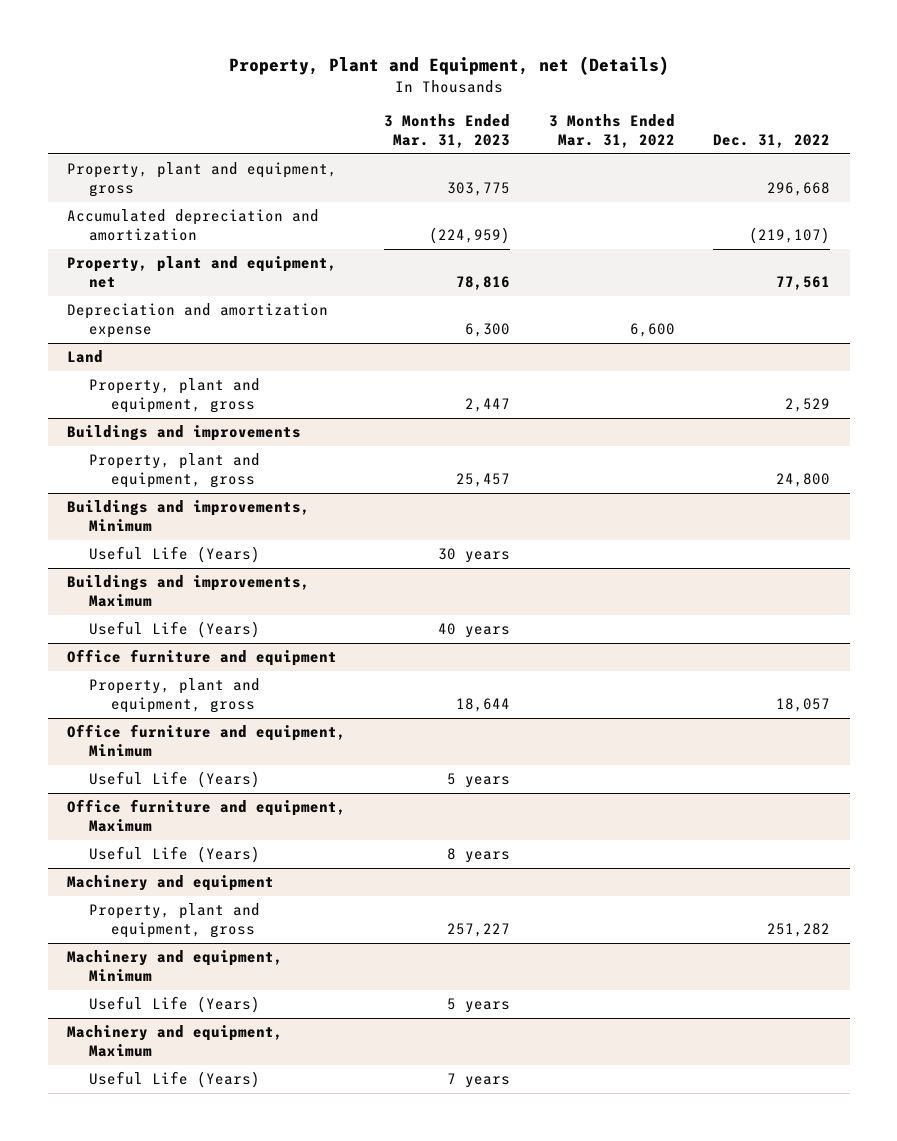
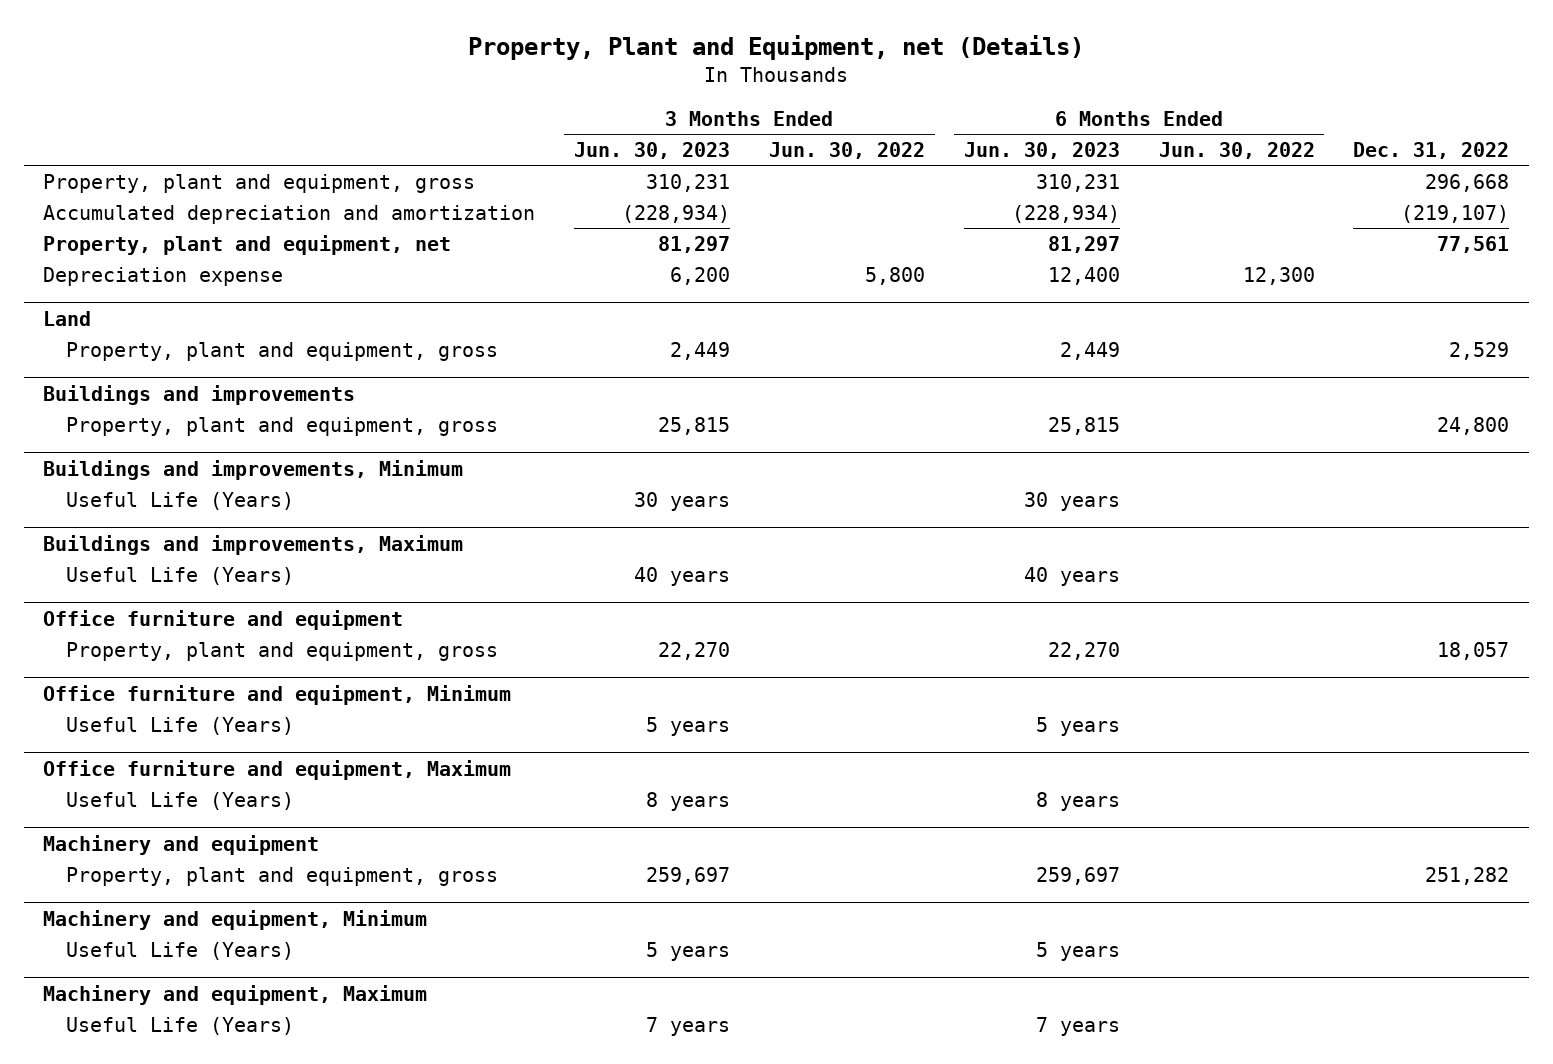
- | 3 Months Ended Mar. 31, 2023 | 3 Months Ended Mar. 31, 2022 | Dec. 31, 2022
+ | 3 Months Ended Jun. 30, 2023 | 3 Months Ended Jun. 30, 2022 | 6 Months Ended Jun. 30, 2023 | 6 Months Ended Jun. 30, 2022 | Dec. 31, 2022
- Depreciation and amortization expense | 6,300 | 6,600 |
+ Depreciation expense | 6,200 | 5,800 | 12,400 | 12,300 |

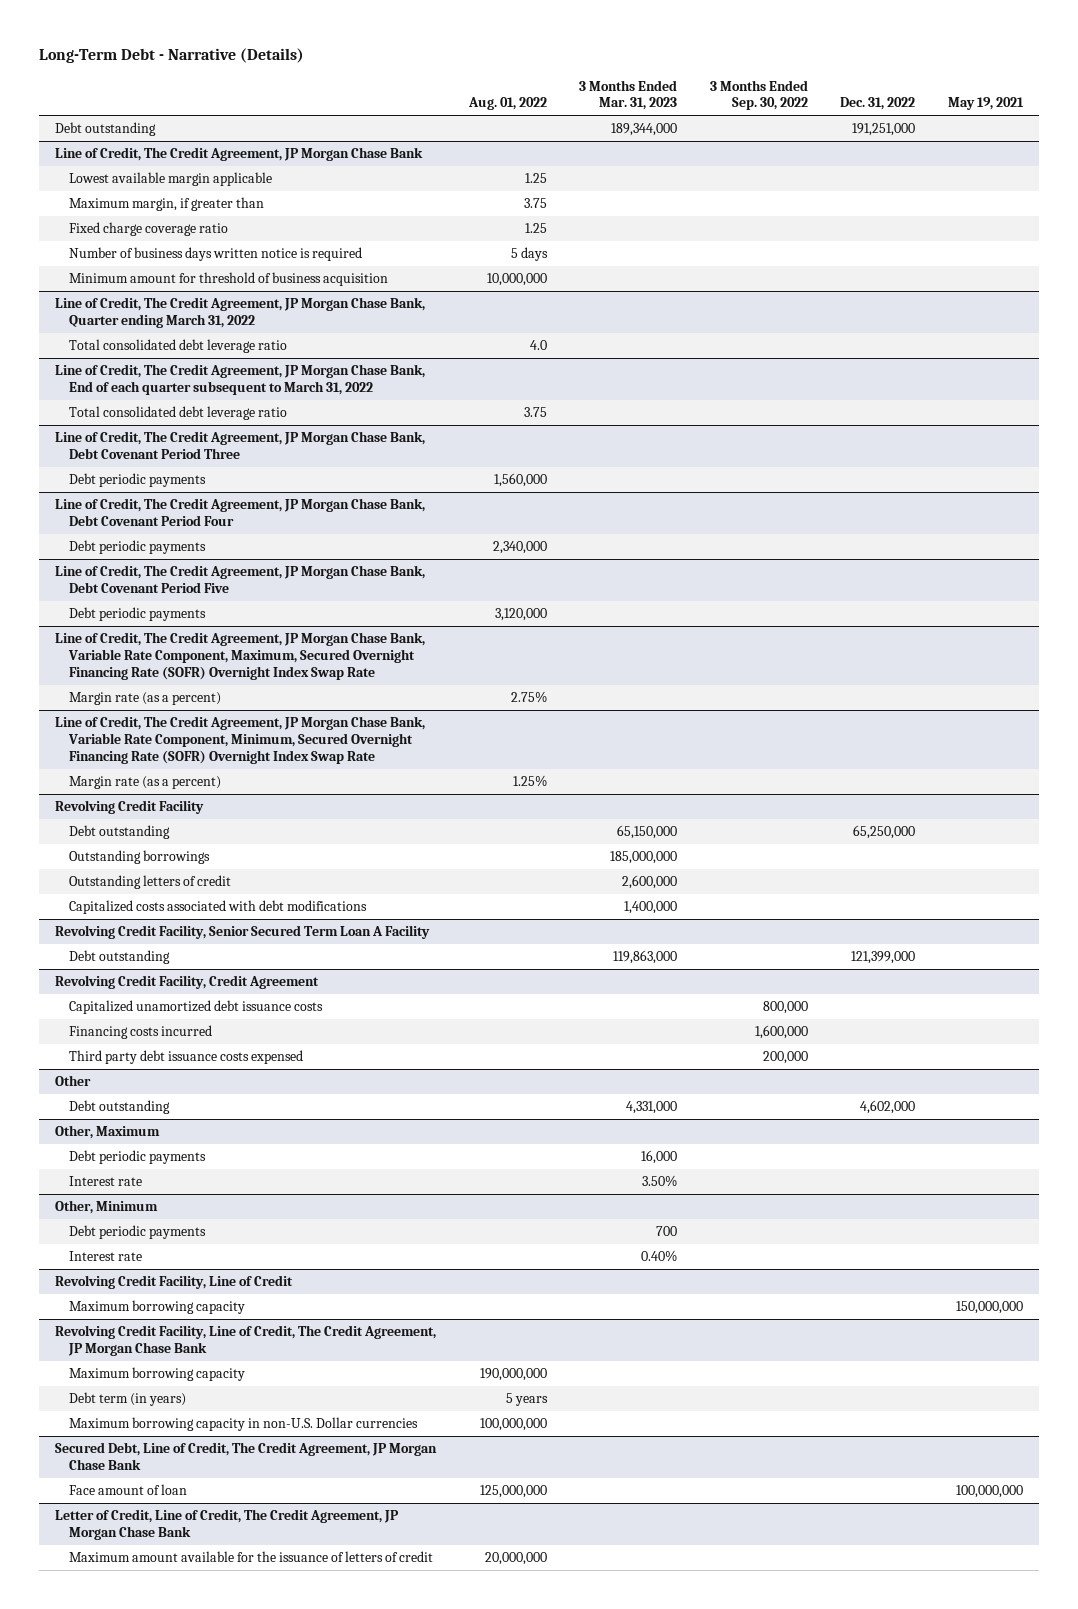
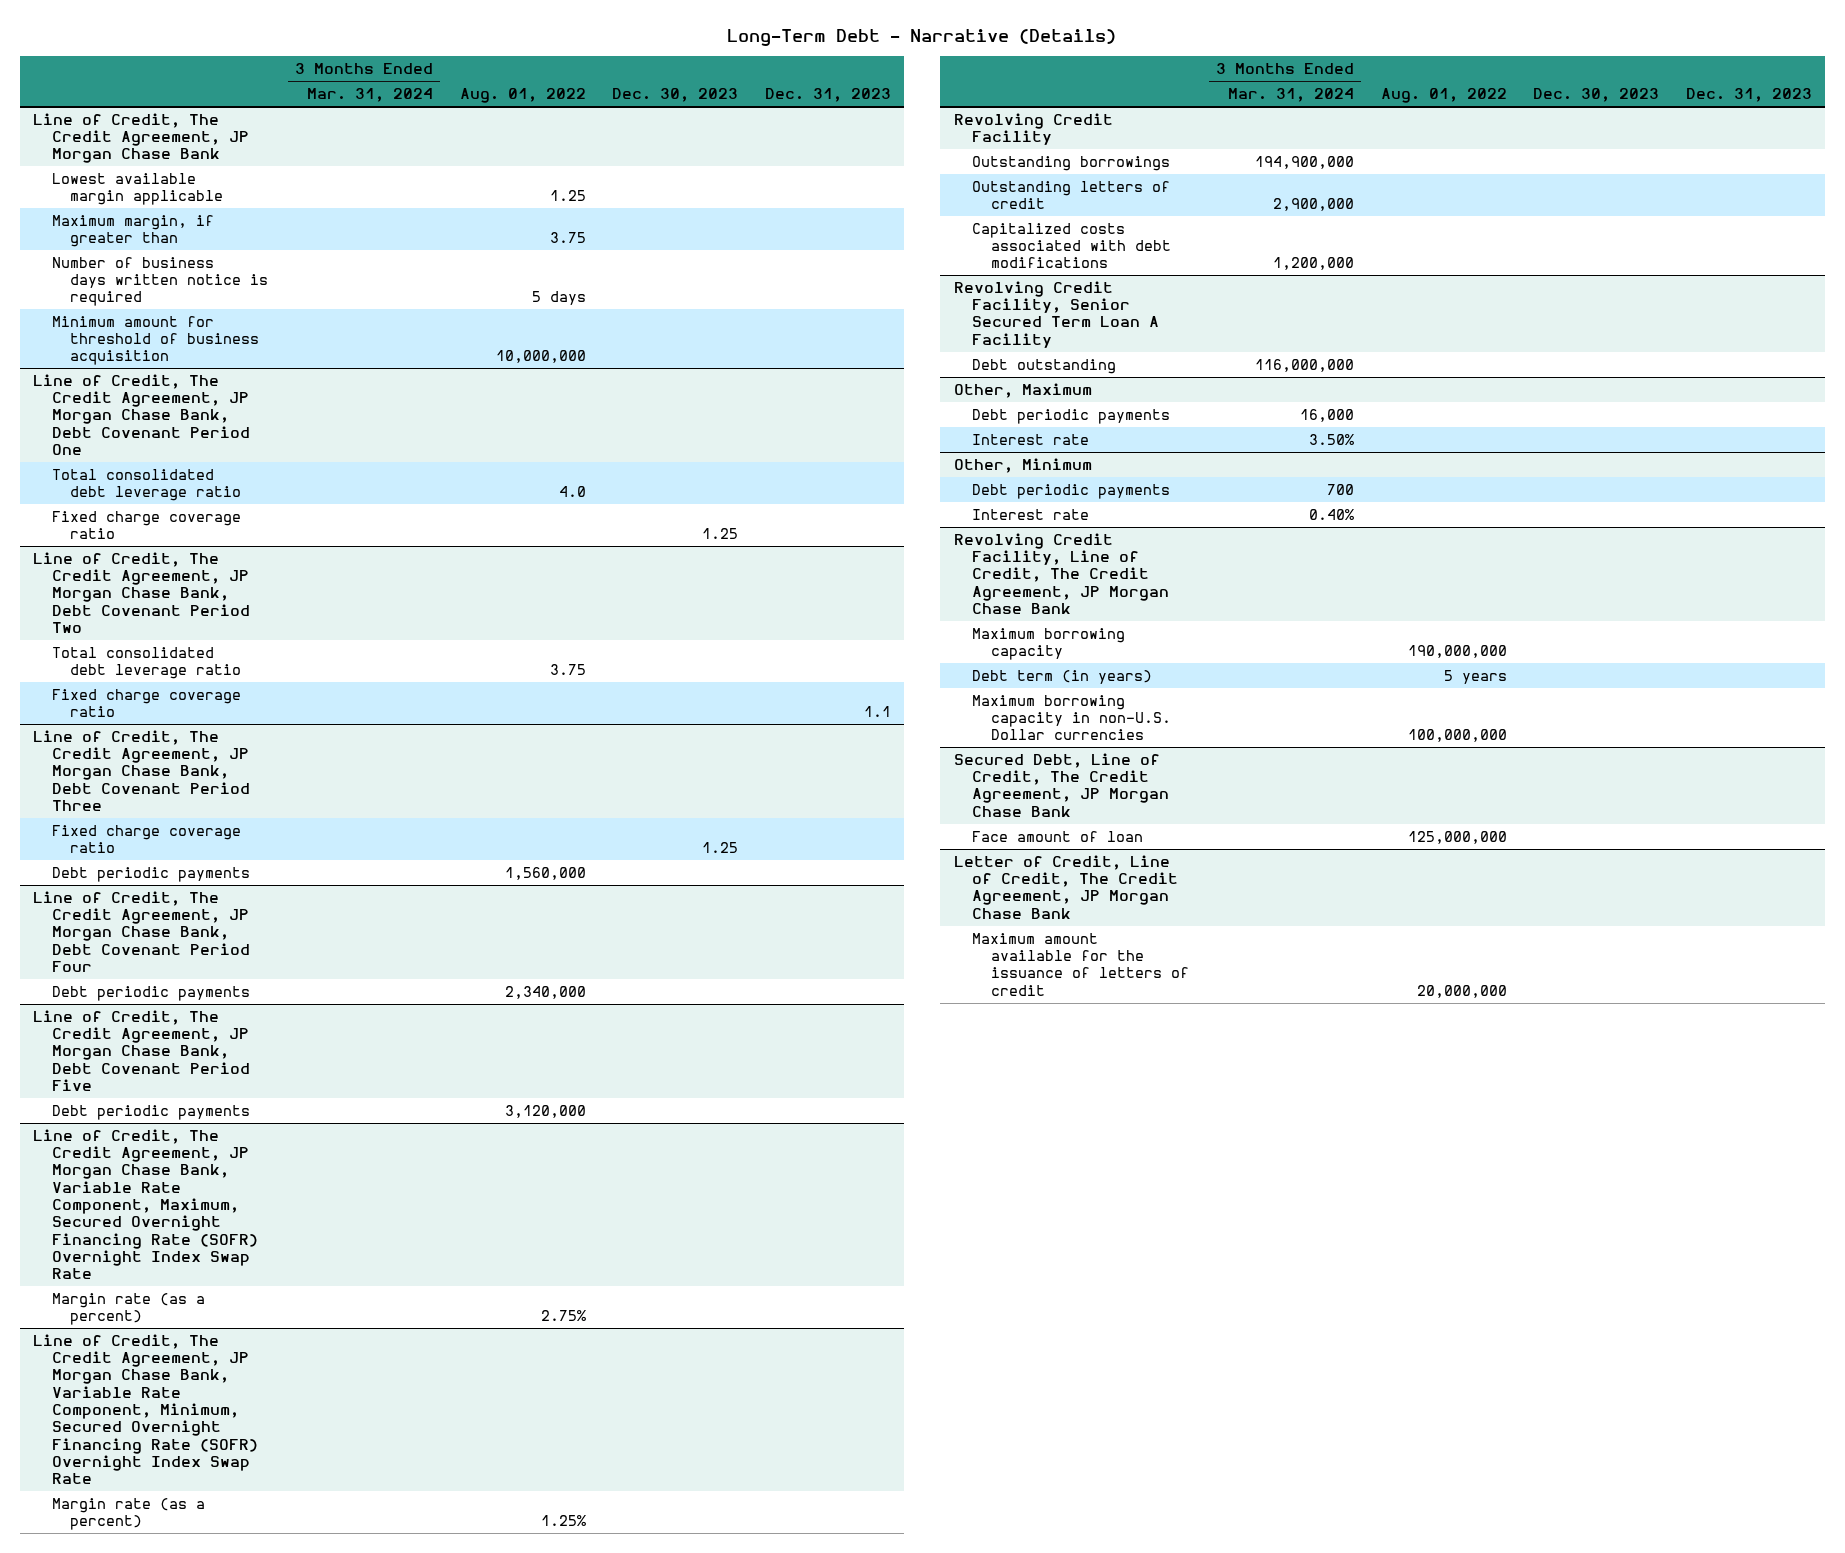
- | Aug. 01, 2022 | 3 Months Ended Mar. 31, 2023 | 3 Months Ended Sep. 30, 2022 | Dec. 31, 2022 | May 19, 2021
+ | 3 Months Ended Mar. 31, 2024 | Aug. 01, 2022 | Dec. 30, 2023 | Dec. 31, 2023
- Debt outstanding | | 189,344,000 | | 191,251,000 |
@ Line of Credit, The Credit Agreement, JP Morgan Chase Bank
- Fixed charge coverage ratio | 1.25 | | | |
- Line of Credit, The Credit Agreement, JP Morgan Chase Bank, Quarter ending March 31, 2022
+ Line of Credit, The Credit Agreement, JP Morgan Chase Bank, Debt Covenant Period One
- Line of Credit, The Credit Agreement, JP Morgan Chase Bank, End of each quarter subsequent to March 31, 2022
+ Fixed charge coverage ratio | | | 1.25 |
+ Line of Credit, The Credit Agreement, JP Morgan Chase Bank, Debt Covenant Period Two
+ Fixed charge coverage ratio | | | | 1.1
@ Line of Credit, The Credit Agreement, JP Morgan Chase Bank, Debt Covenant Period Three
+ Fixed charge coverage ratio | | | 1.25 |
@ Revolving Credit Facility
- Debt outstanding | | 65,150,000 | | 65,250,000 |
- Revolving Credit Facility, Credit Agreement
- Capitalized unamortized debt issuance costs | | | 800,000 | |
- Financing costs incurred | | | 1,600,000 | |
- Third party debt issuance costs expensed | | | 200,000 | |
- Other
- Debt outstanding | | 4,331,000 | | 4,602,000 |
- Revolving Credit Facility, Line of Credit
- Maximum borrowing capacity | | | | | 150,000,000

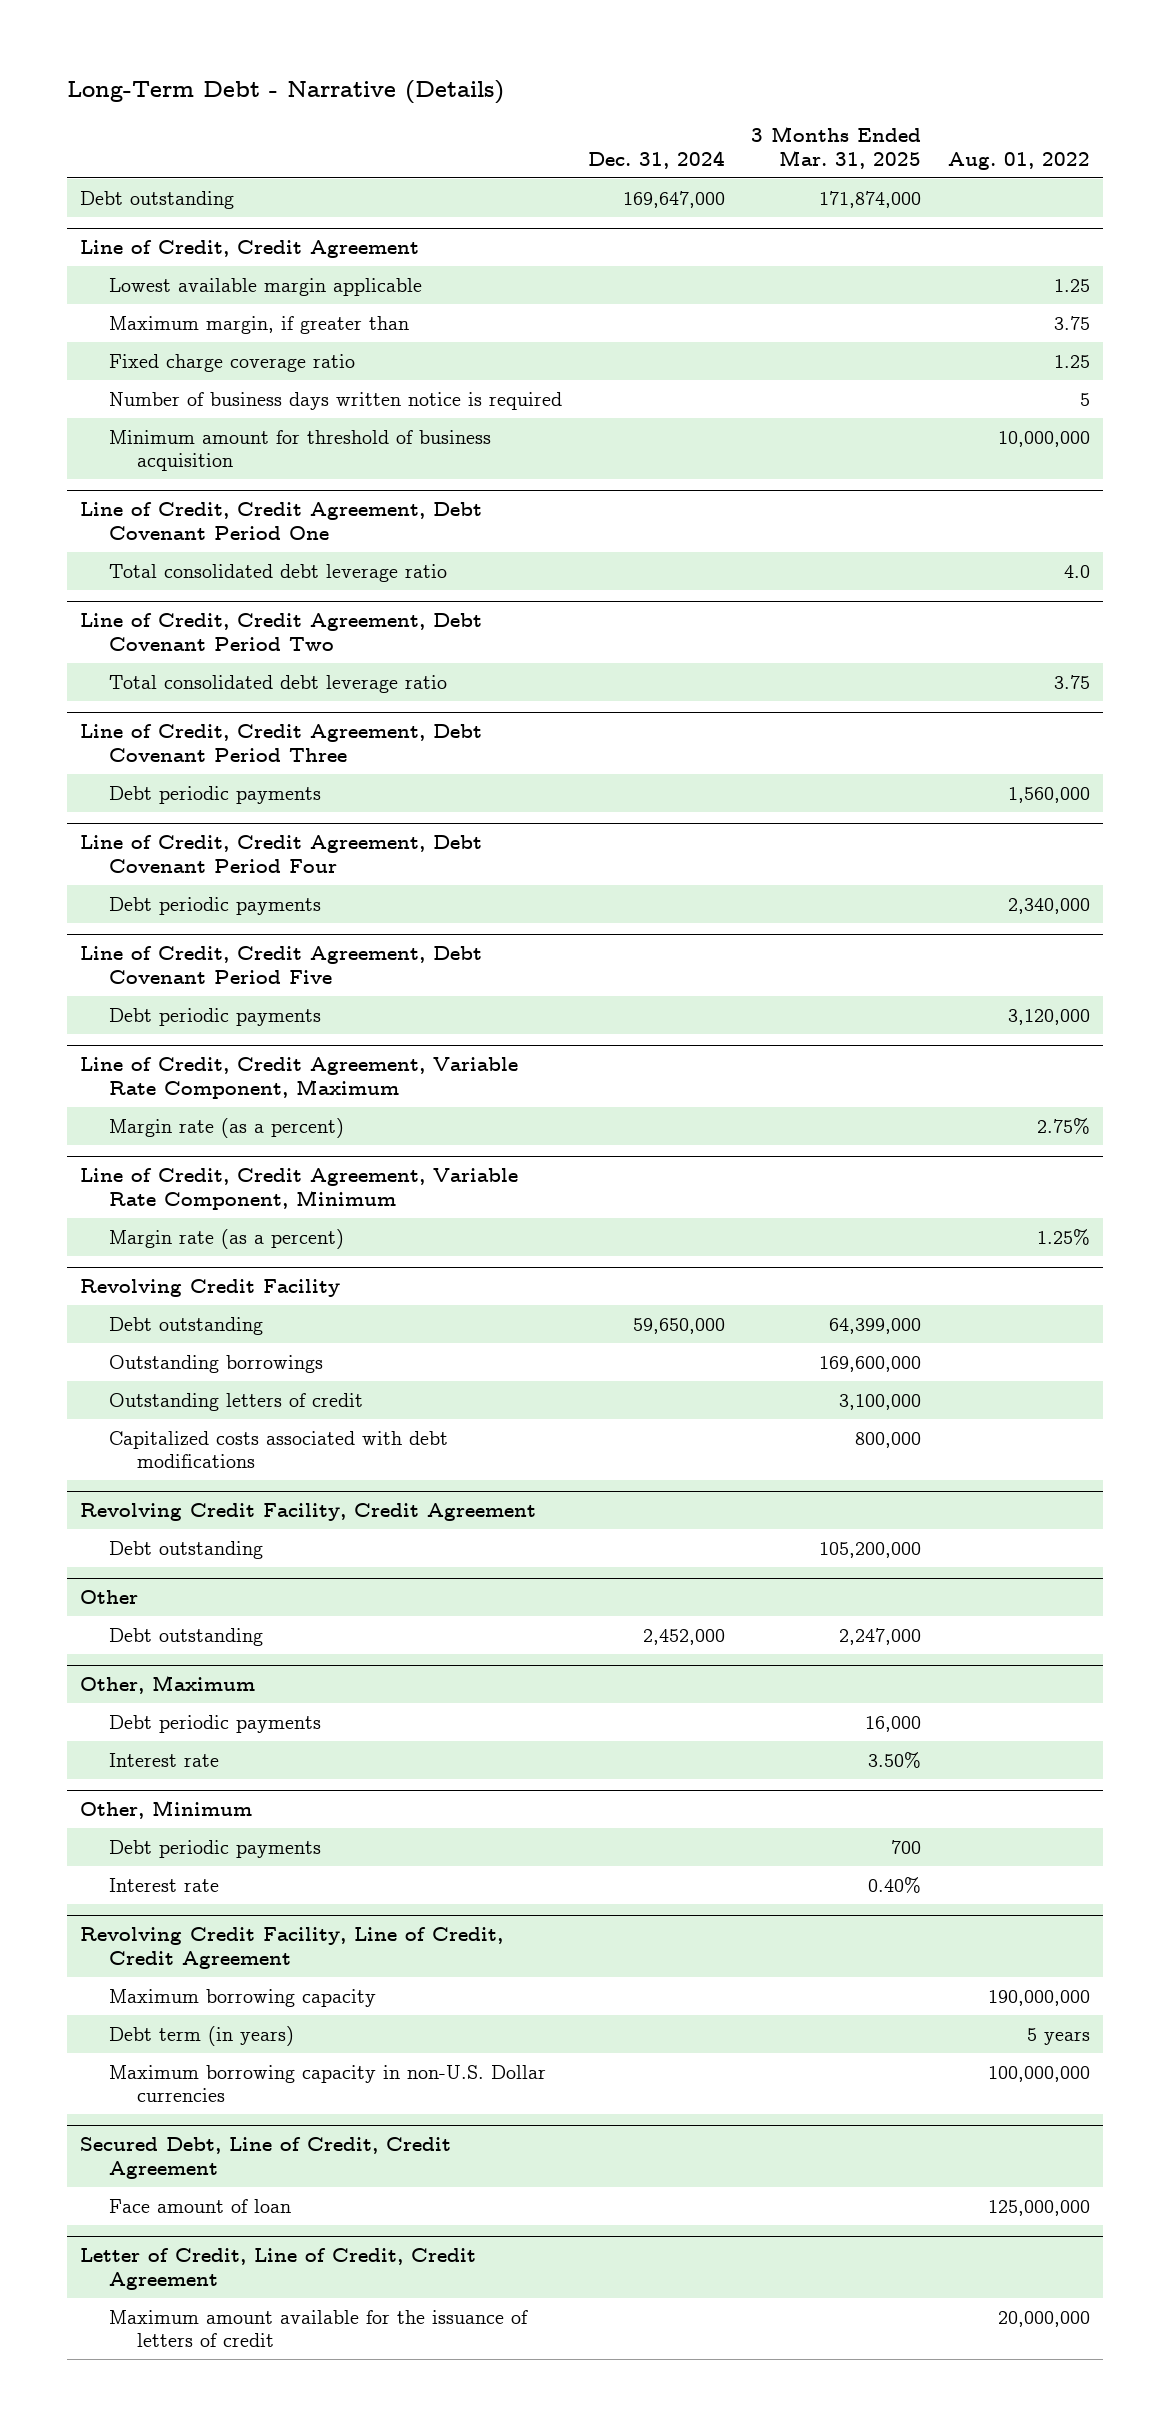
- | 3 Months Ended Mar. 31, 2024 | Aug. 01, 2022 | Dec. 30, 2023 | Dec. 31, 2023
+ | Dec. 31, 2024 | 3 Months Ended Mar. 31, 2025 | Aug. 01, 2022
- Line of Credit, The Credit Agreement, JP Morgan Chase Bank
+ Debt outstanding | 169,647,000 | 171,874,000 |
+ Line of Credit, Credit Agreement
- Number of business days written notice is required | | 5 days | |
+ Fixed charge coverage ratio | | | 1.25
+ Number of business days written notice is required | | | 5
- Line of Credit, The Credit Agreement, JP Morgan Chase Bank, Debt Covenant Period One
+ Line of Credit, Credit Agreement, Debt Covenant Period One
- Fixed charge coverage ratio | | | 1.25 |
- Line of Credit, The Credit Agreement, JP Morgan Chase Bank, Debt Covenant Period Two
+ Line of Credit, Credit Agreement, Debt Covenant Period Two
- Fixed charge coverage ratio | | | | 1.1
- Line of Credit, The Credit Agreement, JP Morgan Chase Bank, Debt Covenant Period Three
- Fixed charge coverage ratio | | | 1.25 |
+ Line of Credit, Credit Agreement, Debt Covenant Period Three
- Line of Credit, The Credit Agreement, JP Morgan Chase Bank, Debt Covenant Period Four
+ Line of Credit, Credit Agreement, Debt Covenant Period Four
- Line of Credit, The Credit Agreement, JP Morgan Chase Bank, Debt Covenant Period Five
+ Line of Credit, Credit Agreement, Debt Covenant Period Five
- Line of Credit, The Credit Agreement, JP Morgan Chase Bank, Variable Rate Component, Maximum, Secured Overnight Financing Rate (SOFR) Overnight Index Swap Rate
+ Line of Credit, Credit Agreement, Variable Rate Component, Maximum
- Line of Credit, The Credit Agreement, JP Morgan Chase Bank, Variable Rate Component, Minimum, Secured Overnight Financing Rate (SOFR) Overnight Index Swap Rate
+ Line of Credit, Credit Agreement, Variable Rate Component, Minimum
@ Revolving Credit Facility
+ Debt outstanding | 59,650,000 | 64,399,000 |
- Revolving Credit Facility, Senior Secured Term Loan A Facility
- Debt outstanding | 116,000,000 | | |
+ Revolving Credit Facility, Credit Agreement
+ Debt outstanding | | 105,200,000 |
+ Other
+ Debt outstanding | 2,452,000 | 2,247,000 |
- Revolving Credit Facility, Line of Credit, The Credit Agreement, JP Morgan Chase Bank
+ Revolving Credit Facility, Line of Credit, Credit Agreement
- Secured Debt, Line of Credit, The Credit Agreement, JP Morgan Chase Bank
+ Secured Debt, Line of Credit, Credit Agreement
- Letter of Credit, Line of Credit, The Credit Agreement, JP Morgan Chase Bank
+ Letter of Credit, Line of Credit, Credit Agreement

